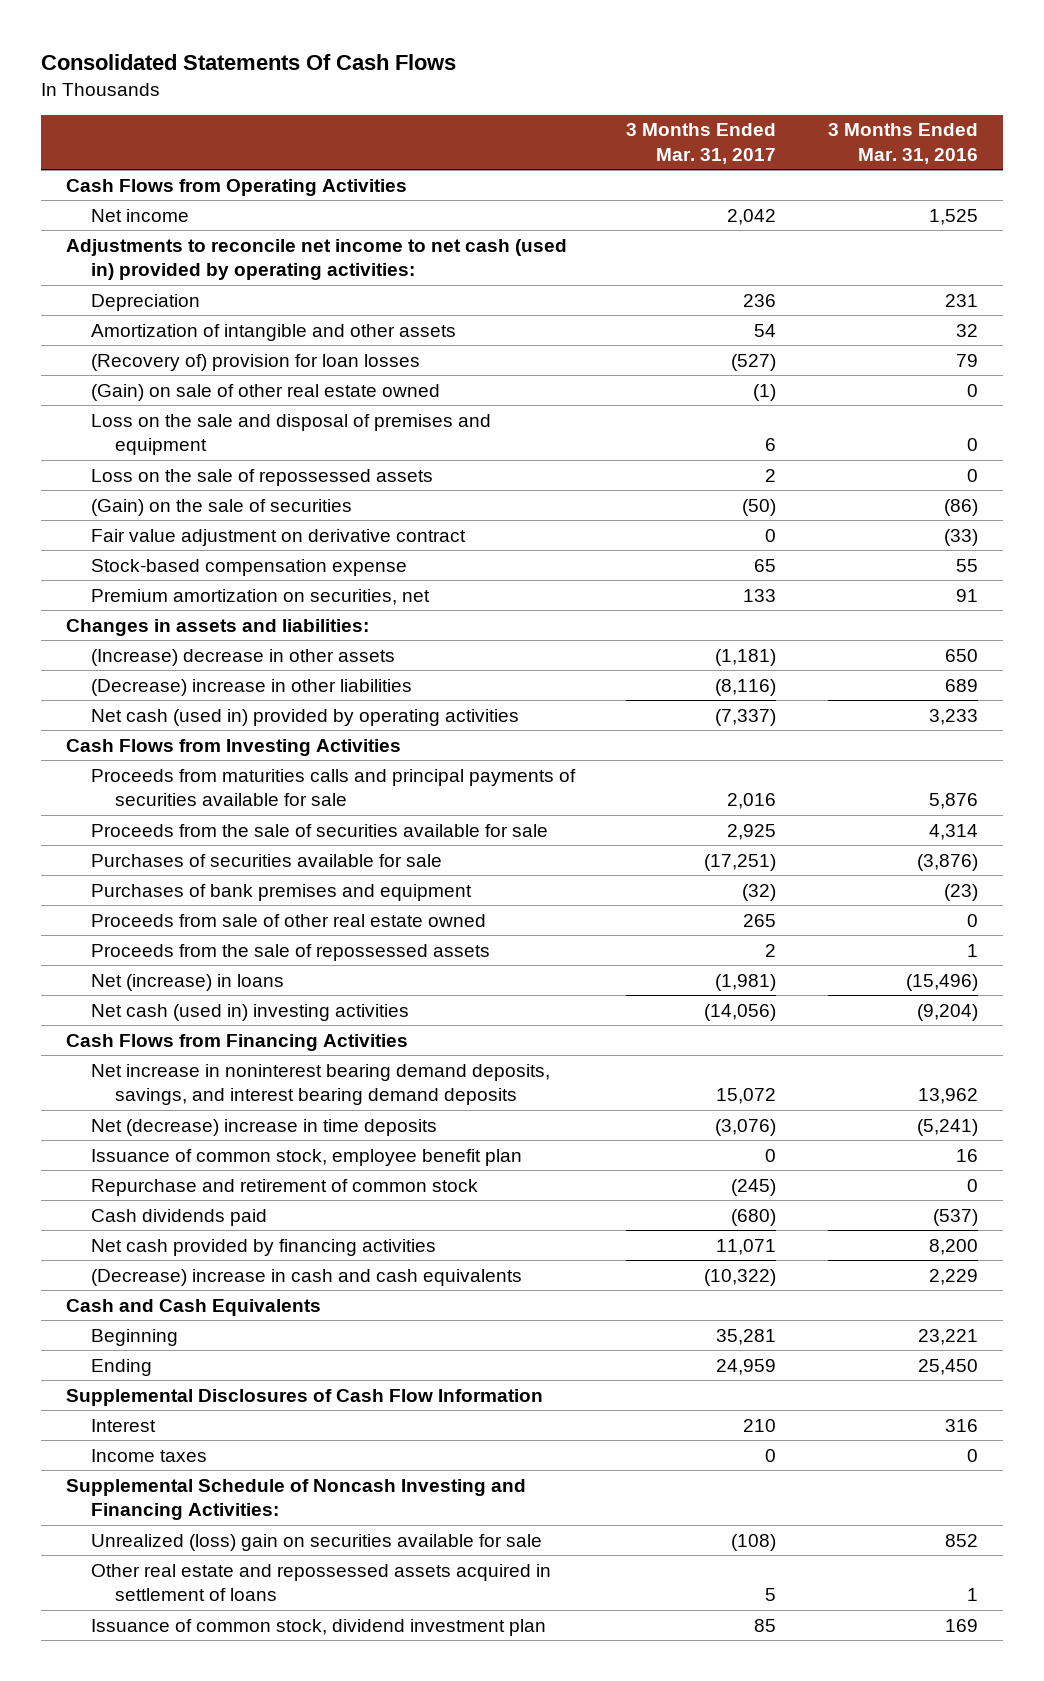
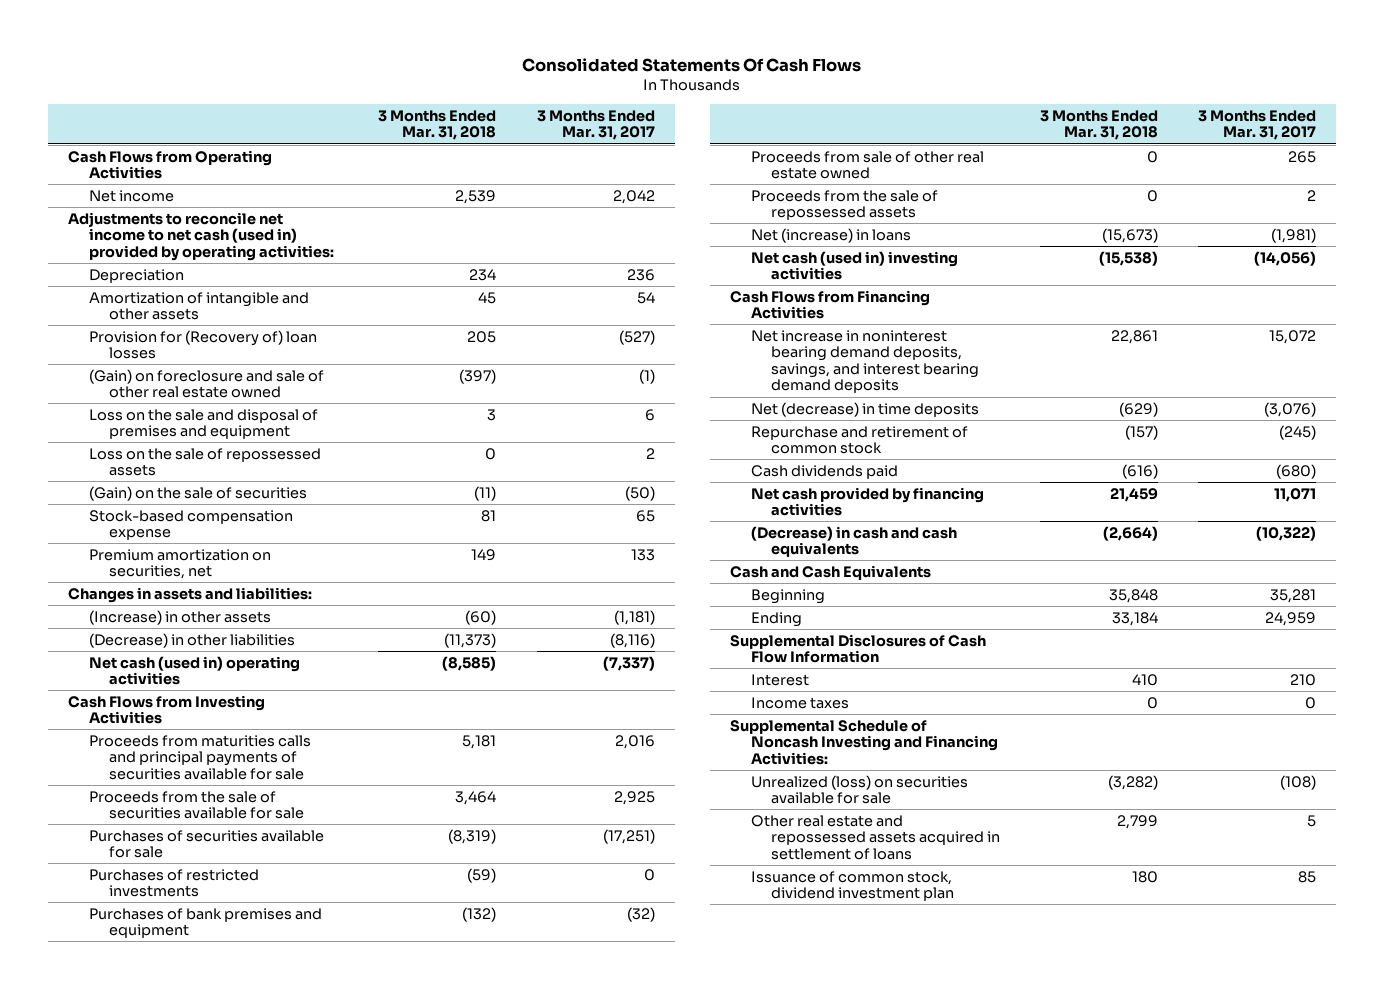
- | 3 Months Ended Mar. 31, 2017 | 3 Months Ended Mar. 31, 2016
+ | 3 Months Ended Mar. 31, 2018 | 3 Months Ended Mar. 31, 2017
- (Recovery of) provision for loan losses | (527) | 79
- (Gain) on sale of other real estate owned | (1) | 0
+ Provision for (Recovery of) loan losses | 205 | (527)
+ (Gain) on foreclosure and sale of other real estate owned | (397) | (1)
- Fair value adjustment on derivative contract | 0 | (33)
- (Increase) decrease in other assets | (1,181) | 650
- (Decrease) increase in other liabilities | (8,116) | 689
- Net cash (used in) provided by operating activities | (7,337) | 3,233
+ (Increase) in other assets | (60) | (1,181)
+ (Decrease) in other liabilities | (11,373) | (8,116)
+ Net cash (used in) operating activities | (8,585) | (7,337)
+ Purchases of restricted investments | (59) | 0
- Net (decrease) increase in time deposits | (3,076) | (5,241)
- Issuance of common stock, employee benefit plan | 0 | 16
+ Net (decrease) in time deposits | (629) | (3,076)
- (Decrease) increase in cash and cash equivalents | (10,322) | 2,229
+ (Decrease) in cash and cash equivalents | (2,664) | (10,322)
- Unrealized (loss) gain on securities available for sale | (108) | 852
+ Unrealized (loss) on securities available for sale | (3,282) | (108)

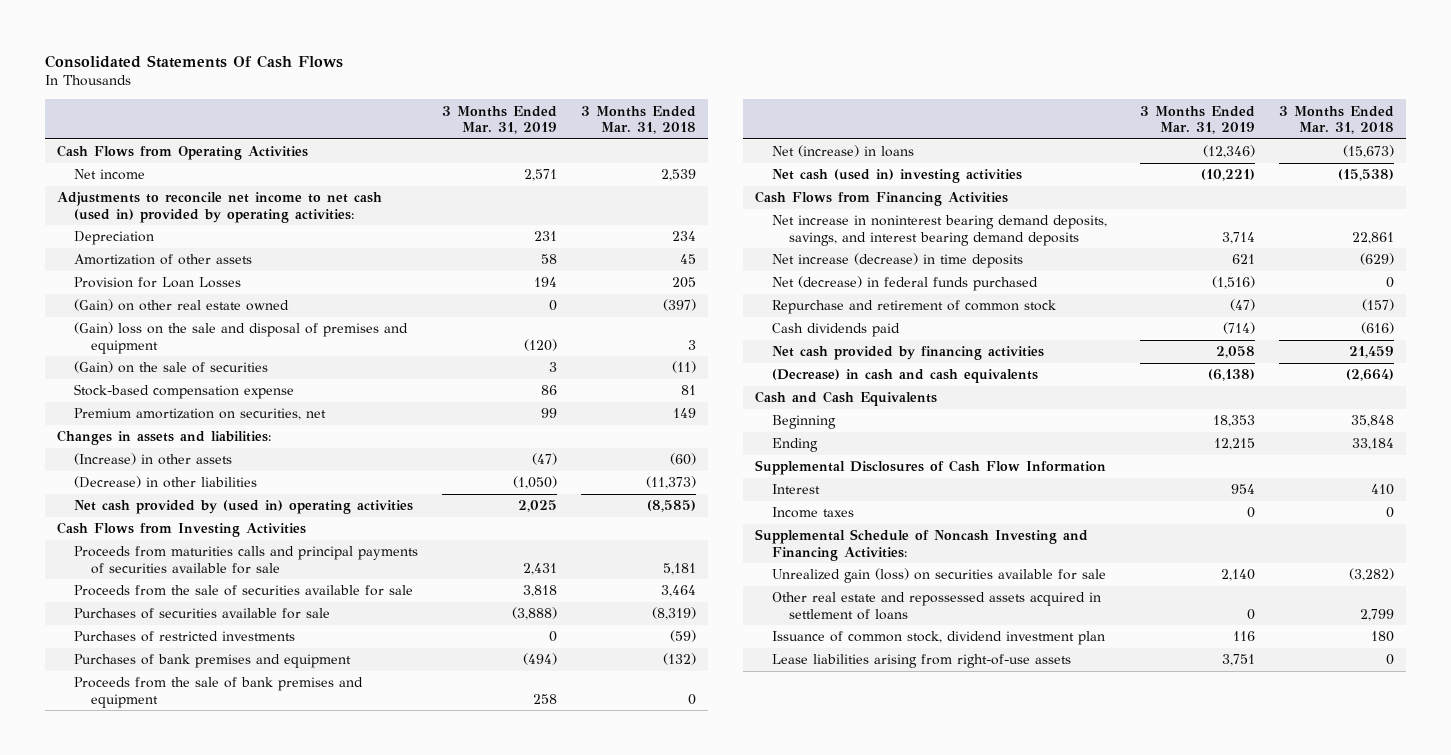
- | 3 Months Ended Mar. 31, 2018 | 3 Months Ended Mar. 31, 2017
+ | 3 Months Ended Mar. 31, 2019 | 3 Months Ended Mar. 31, 2018
- Amortization of intangible and other assets | 45 | 54
- Provision for (Recovery of) loan losses | 205 | (527)
- (Gain) on foreclosure and sale of other real estate owned | (397) | (1)
- Loss on the sale and disposal of premises and equipment | 3 | 6
- Loss on the sale of repossessed assets | 0 | 2
+ Amortization of other assets | 58 | 45
+ Provision for Loan Losses | 194 | 205
+ (Gain) on other real estate owned | 0 | (397)
+ (Gain) loss on the sale and disposal of premises and equipment | (120) | 3
- Net cash (used in) operating activities | (8,585) | (7,337)
+ Net cash provided by (used in) operating activities | 2,025 | (8,585)
- Proceeds from sale of other real estate owned | 0 | 265
- Proceeds from the sale of repossessed assets | 0 | 2
+ Proceeds from the sale of bank premises and equipment | 258 | 0
- Net (decrease) in time deposits | (629) | (3,076)
+ Net increase (decrease) in time deposits | 621 | (629)
+ Net (decrease) in federal funds purchased | (1,516) | 0
- Unrealized (loss) on securities available for sale | (3,282) | (108)
+ Unrealized gain (loss) on securities available for sale | 2,140 | (3,282)
+ Lease liabilities arising from right-of-use assets | 3,751 | 0

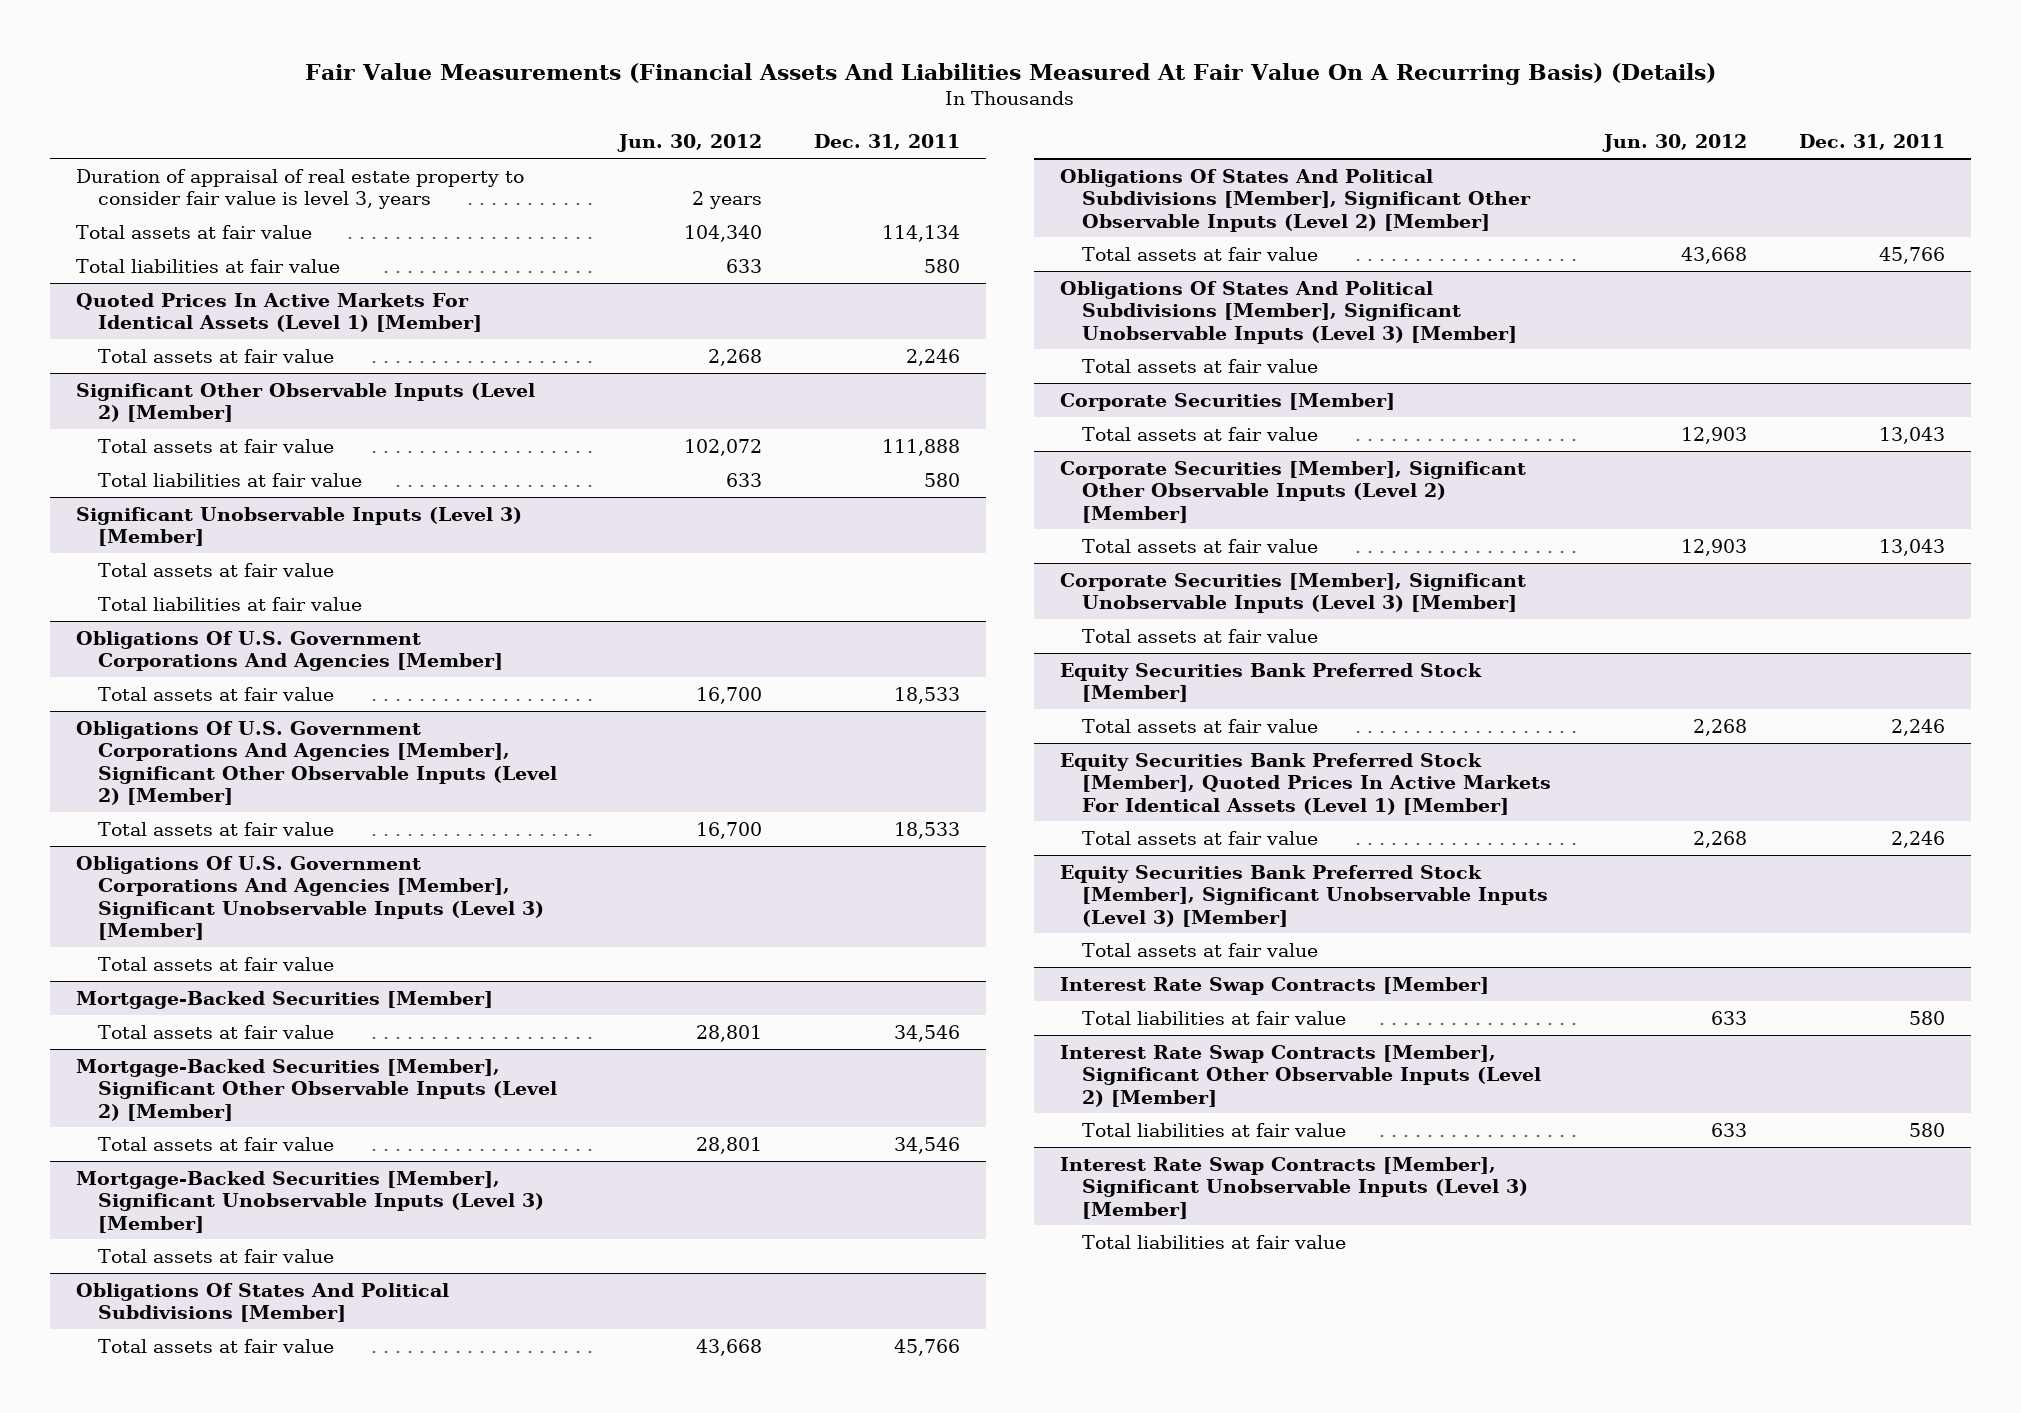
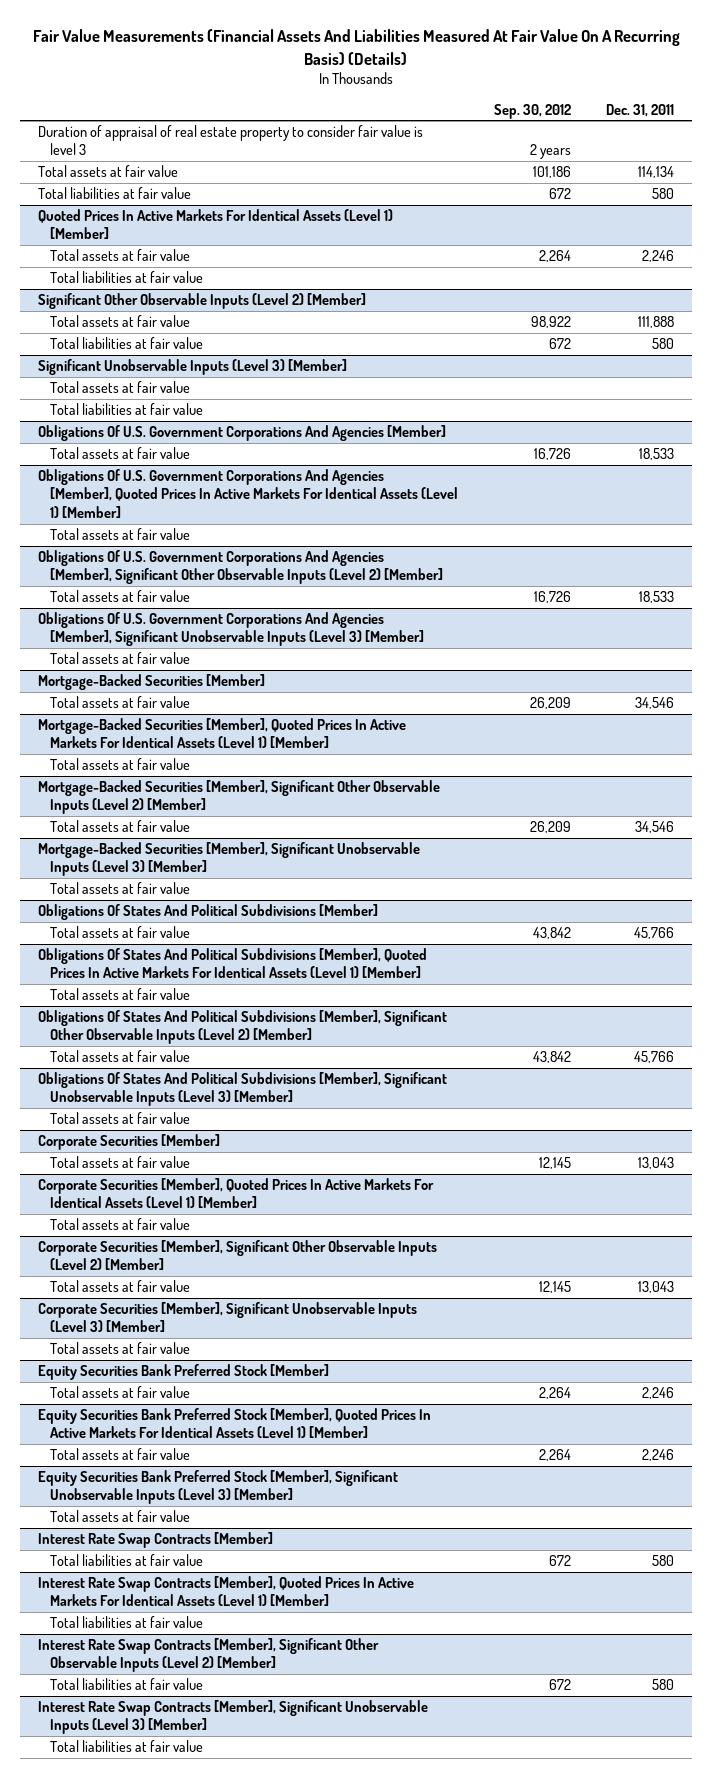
- | Jun. 30, 2012 | Dec. 31, 2011
+ | Sep. 30, 2012 | Dec. 31, 2011
- Duration of appraisal of real estate property to consider fair value is level 3, years | 2 years |
+ Duration of appraisal of real estate property to consider fair value is level 3 | 2 years |
@ Quoted Prices In Active Markets For Identical Assets (Level 1) [Member]
+ Total liabilities at fair value
+ Obligations Of U.S. Government Corporations And Agencies [Member], Quoted Prices In Active Markets For Identical Assets (Level 1) [Member]
+ Total assets at fair value
+ Mortgage-Backed Securities [Member], Quoted Prices In Active Markets For Identical Assets (Level 1) [Member]
+ Total assets at fair value
+ Obligations Of States And Political Subdivisions [Member], Quoted Prices In Active Markets For Identical Assets (Level 1) [Member]
+ Total assets at fair value
+ Corporate Securities [Member], Quoted Prices In Active Markets For Identical Assets (Level 1) [Member]
+ Total assets at fair value
+ Interest Rate Swap Contracts [Member], Quoted Prices In Active Markets For Identical Assets (Level 1) [Member]
+ Total liabilities at fair value

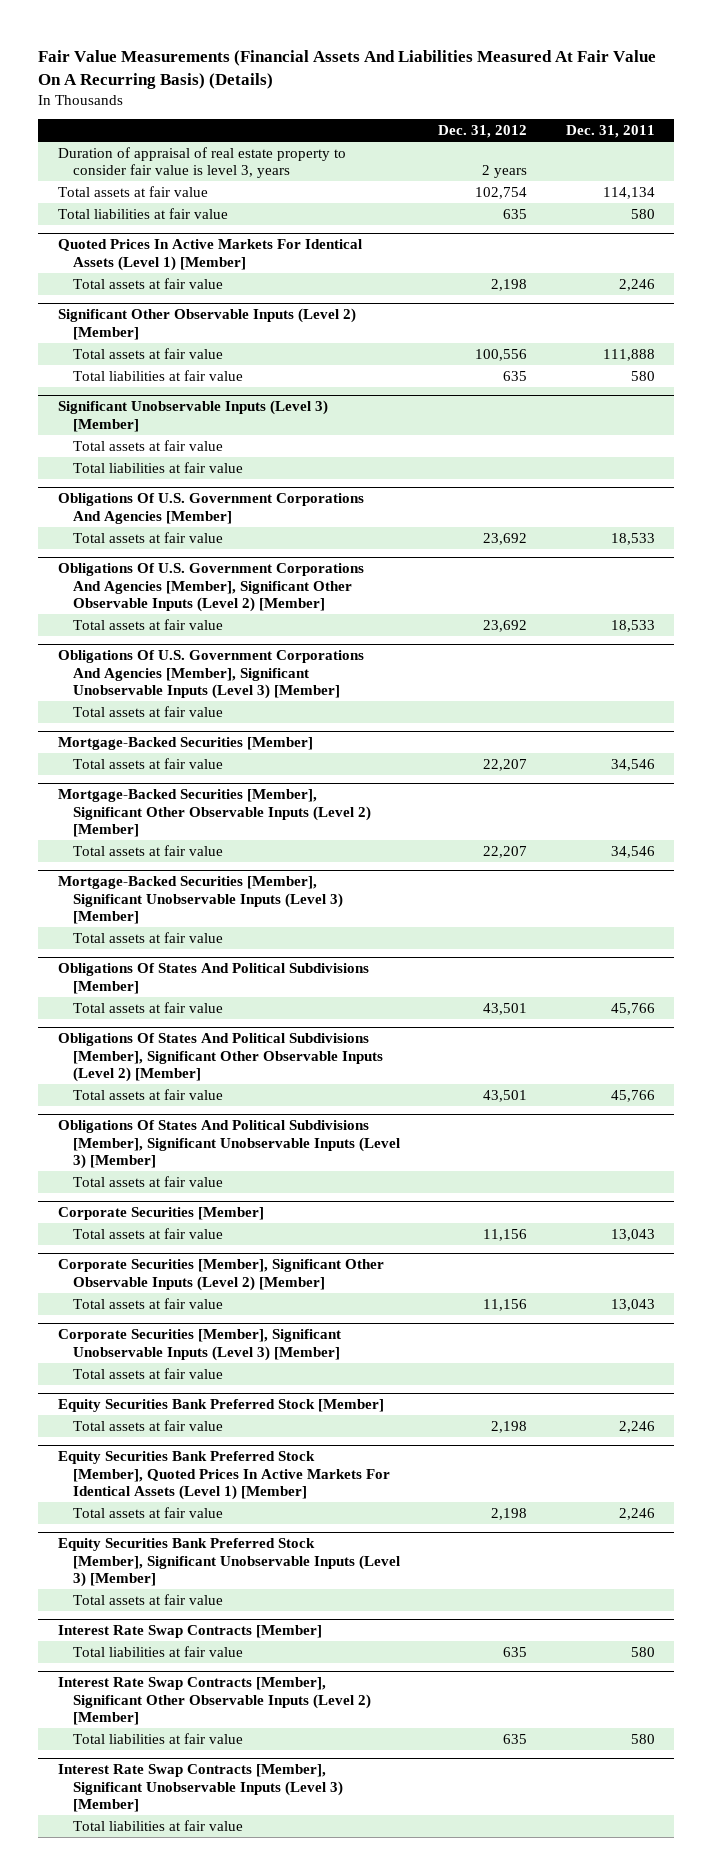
- | Sep. 30, 2012 | Dec. 31, 2011
+ | Dec. 31, 2012 | Dec. 31, 2011
- Duration of appraisal of real estate property to consider fair value is level 3 | 2 years |
+ Duration of appraisal of real estate property to consider fair value is level 3, years | 2 years |
@ Quoted Prices In Active Markets For Identical Assets (Level 1) [Member]
- Total liabilities at fair value
- Obligations Of U.S. Government Corporations And Agencies [Member], Quoted Prices In Active Markets For Identical Assets (Level 1) [Member]
- Total assets at fair value
- Mortgage-Backed Securities [Member], Quoted Prices In Active Markets For Identical Assets (Level 1) [Member]
- Total assets at fair value
- Obligations Of States And Political Subdivisions [Member], Quoted Prices In Active Markets For Identical Assets (Level 1) [Member]
- Total assets at fair value
- Corporate Securities [Member], Quoted Prices In Active Markets For Identical Assets (Level 1) [Member]
- Total assets at fair value
- Interest Rate Swap Contracts [Member], Quoted Prices In Active Markets For Identical Assets (Level 1) [Member]
- Total liabilities at fair value

